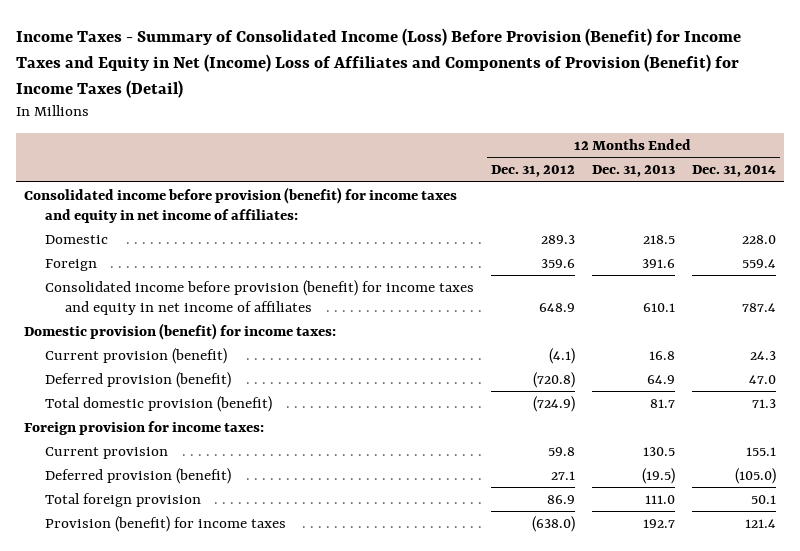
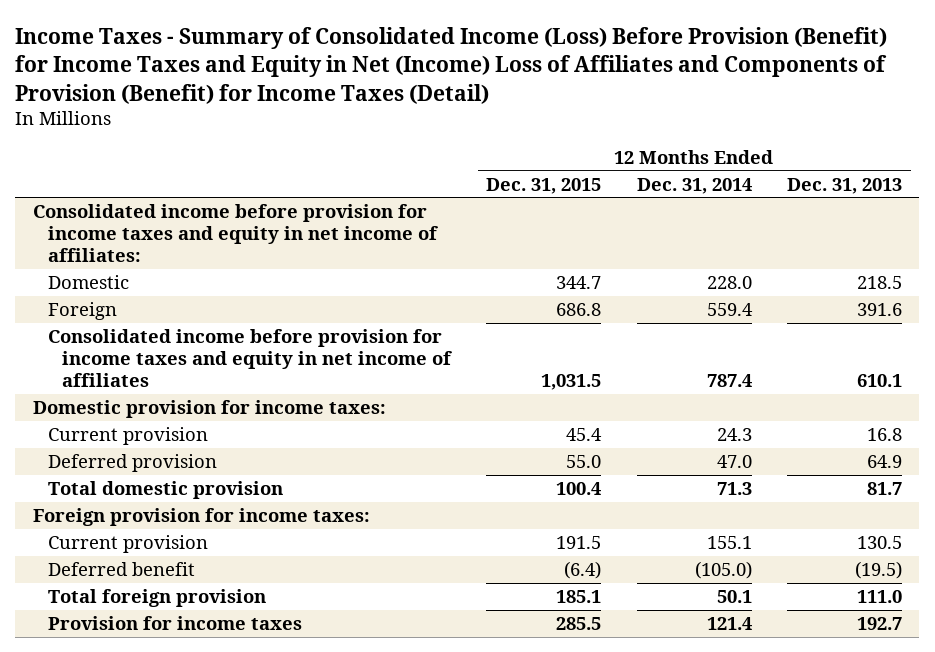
- | 12 Months Ended Dec. 31, 2012 | 12 Months Ended Dec. 31, 2013 | 12 Months Ended Dec. 31, 2014
+ | 12 Months Ended Dec. 31, 2015 | 12 Months Ended Dec. 31, 2014 | 12 Months Ended Dec. 31, 2013
- Consolidated income before provision (benefit) for income taxes and equity in net income of affiliates:
+ Consolidated income before provision for income taxes and equity in net income of affiliates:
- Consolidated income before provision (benefit) for income taxes and equity in net income of affiliates | 648.9 | 610.1 | 787.4
- Domestic provision (benefit) for income taxes:
- Current provision (benefit) | (4.1) | 16.8 | 24.3
- Deferred provision (benefit) | (720.8) | 64.9 | 47.0
- Total domestic provision (benefit) | (724.9) | 81.7 | 71.3
+ Consolidated income before provision for income taxes and equity in net income of affiliates | 1,031.5 | 787.4 | 610.1
+ Domestic provision for income taxes:
+ Current provision | 45.4 | 24.3 | 16.8
+ Deferred provision | 55.0 | 47.0 | 64.9
+ Total domestic provision | 100.4 | 71.3 | 81.7
- Deferred provision (benefit) | 27.1 | (19.5) | (105.0)
+ Deferred benefit | (6.4) | (105.0) | (19.5)
- Provision (benefit) for income taxes | (638.0) | 192.7 | 121.4
+ Provision for income taxes | 285.5 | 121.4 | 192.7

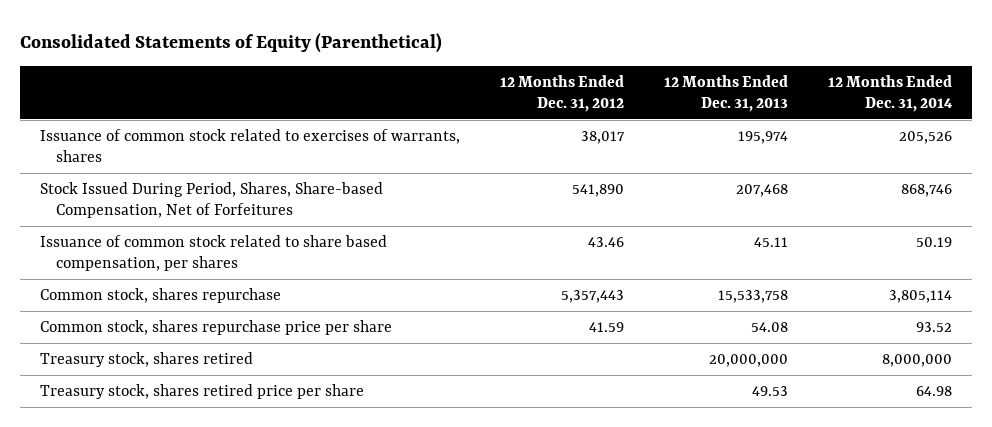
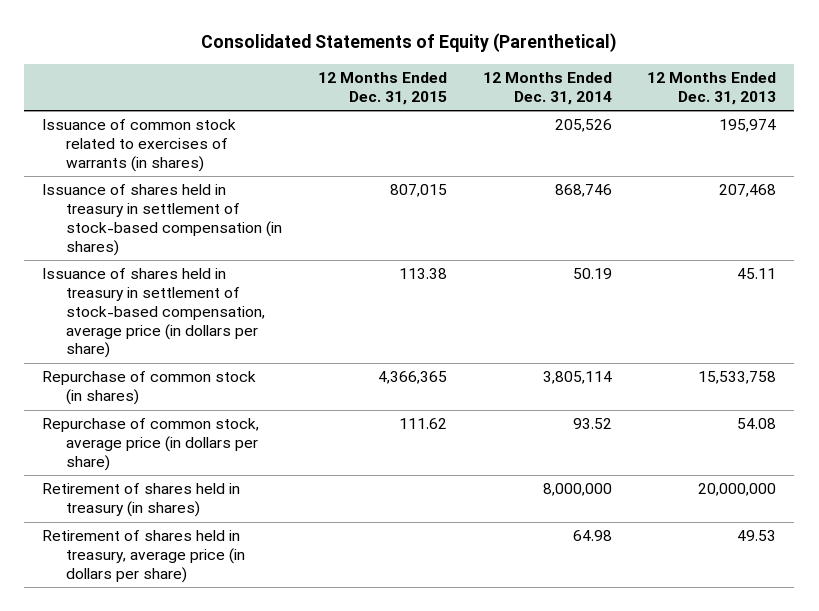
- | 12 Months Ended Dec. 31, 2012 | 12 Months Ended Dec. 31, 2013 | 12 Months Ended Dec. 31, 2014
+ | 12 Months Ended Dec. 31, 2015 | 12 Months Ended Dec. 31, 2014 | 12 Months Ended Dec. 31, 2013
- Issuance of common stock related to exercises of warrants, shares | 38,017 | 195,974 | 205,526
- Stock Issued During Period, Shares, Share-based Compensation, Net of Forfeitures | 541,890 | 207,468 | 868,746
- Issuance of common stock related to share based compensation, per shares | 43.46 | 45.11 | 50.19
- Common stock, shares repurchase | 5,357,443 | 15,533,758 | 3,805,114
- Common stock, shares repurchase price per share | 41.59 | 54.08 | 93.52
- Treasury stock, shares retired | | 20,000,000 | 8,000,000
- Treasury stock, shares retired price per share | | 49.53 | 64.98
+ Issuance of common stock related to exercises of warrants (in shares) | | 205,526 | 195,974
+ Issuance of shares held in treasury in settlement of stock-based compensation (in shares) | 807,015 | 868,746 | 207,468
+ Issuance of shares held in treasury in settlement of stock-based compensation, average price (in dollars per share) | 113.38 | 50.19 | 45.11
+ Repurchase of common stock (in shares) | 4,366,365 | 3,805,114 | 15,533,758
+ Repurchase of common stock, average price (in dollars per share) | 111.62 | 93.52 | 54.08
+ Retirement of shares held in treasury (in shares) | | 8,000,000 | 20,000,000
+ Retirement of shares held in treasury, average price (in dollars per share) | | 64.98 | 49.53

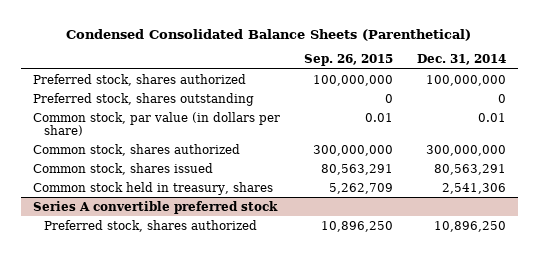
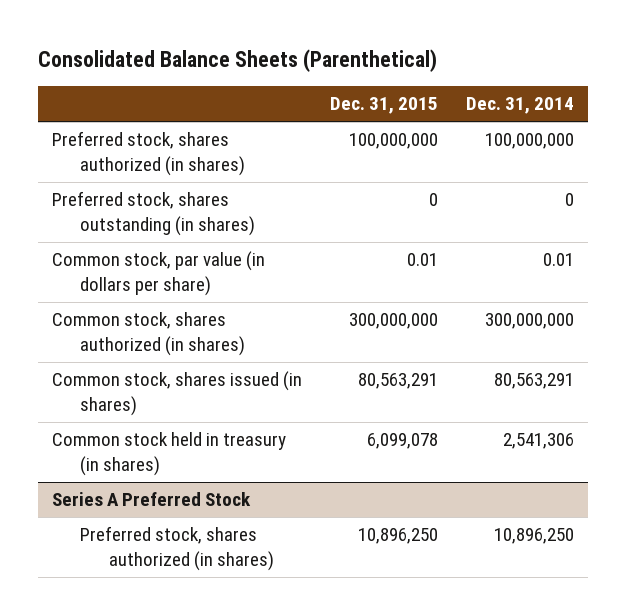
- Condensed Consolidated Balance Sheets (Parenthetical)
+ Consolidated Balance Sheets (Parenthetical)
- | Sep. 26, 2015 | Dec. 31, 2014
+ | Dec. 31, 2015 | Dec. 31, 2014
- Preferred stock, shares authorized | 100,000,000 | 100,000,000
- Preferred stock, shares outstanding | 0 | 0
+ Preferred stock, shares authorized (in shares) | 100,000,000 | 100,000,000
+ Preferred stock, shares outstanding (in shares) | 0 | 0
- Common stock, shares authorized | 300,000,000 | 300,000,000
- Common stock, shares issued | 80,563,291 | 80,563,291
- Common stock held in treasury, shares | 5,262,709 | 2,541,306
- Series A convertible preferred stock
- Preferred stock, shares authorized | 10,896,250 | 10,896,250
+ Common stock, shares authorized (in shares) | 300,000,000 | 300,000,000
+ Common stock, shares issued (in shares) | 80,563,291 | 80,563,291
+ Common stock held in treasury (in shares) | 6,099,078 | 2,541,306
+ Series A Preferred Stock
+ Preferred stock, shares authorized (in shares) | 10,896,250 | 10,896,250

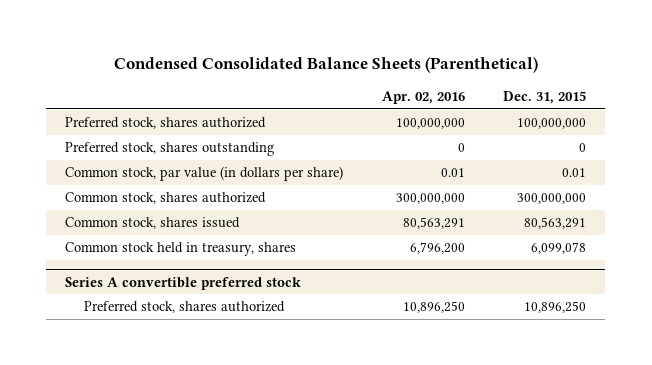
- Consolidated Balance Sheets (Parenthetical)
+ Condensed Consolidated Balance Sheets (Parenthetical)
- | Dec. 31, 2015 | Dec. 31, 2014
+ | Apr. 02, 2016 | Dec. 31, 2015
- Preferred stock, shares authorized (in shares) | 100,000,000 | 100,000,000
- Preferred stock, shares outstanding (in shares) | 0 | 0
+ Preferred stock, shares authorized | 100,000,000 | 100,000,000
+ Preferred stock, shares outstanding | 0 | 0
- Common stock, shares authorized (in shares) | 300,000,000 | 300,000,000
- Common stock, shares issued (in shares) | 80,563,291 | 80,563,291
- Common stock held in treasury (in shares) | 6,099,078 | 2,541,306
- Series A Preferred Stock
- Preferred stock, shares authorized (in shares) | 10,896,250 | 10,896,250
+ Common stock, shares authorized | 300,000,000 | 300,000,000
+ Common stock, shares issued | 80,563,291 | 80,563,291
+ Common stock held in treasury, shares | 6,796,200 | 6,099,078
+ Series A convertible preferred stock
+ Preferred stock, shares authorized | 10,896,250 | 10,896,250

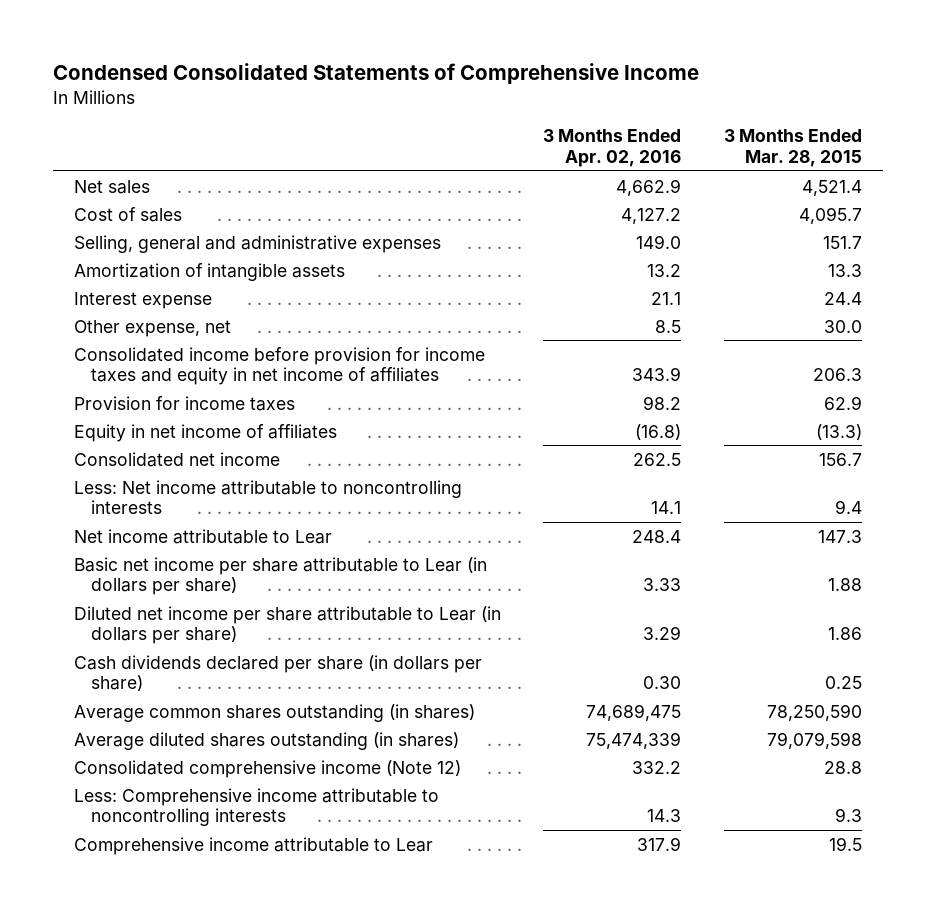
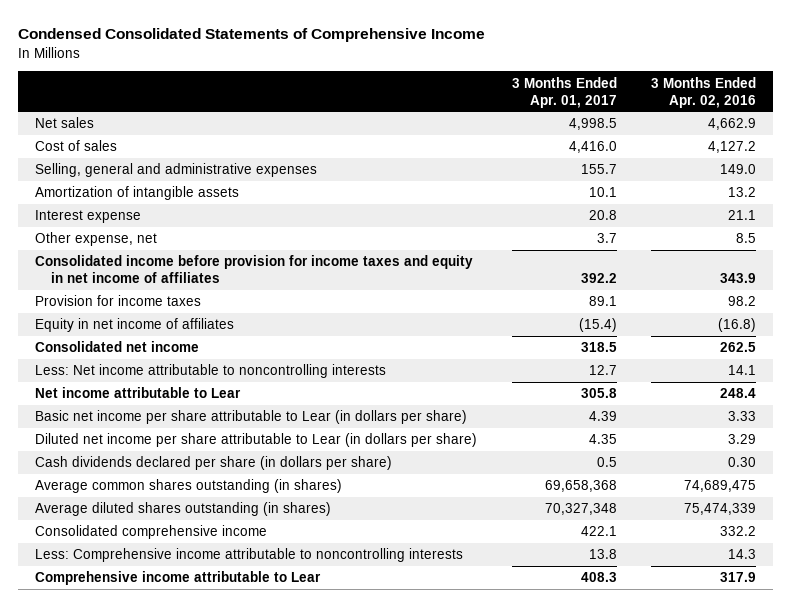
- | 3 Months Ended Apr. 02, 2016 | 3 Months Ended Mar. 28, 2015
+ | 3 Months Ended Apr. 01, 2017 | 3 Months Ended Apr. 02, 2016
- Consolidated comprehensive income (Note 12) | 332.2 | 28.8
+ Consolidated comprehensive income | 422.1 | 332.2

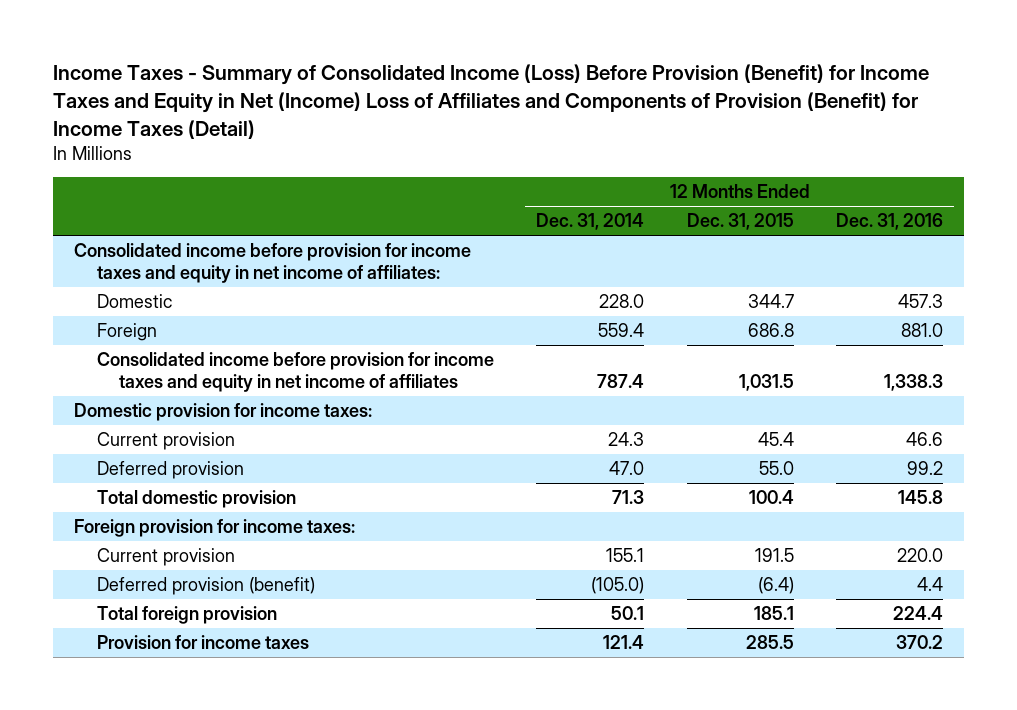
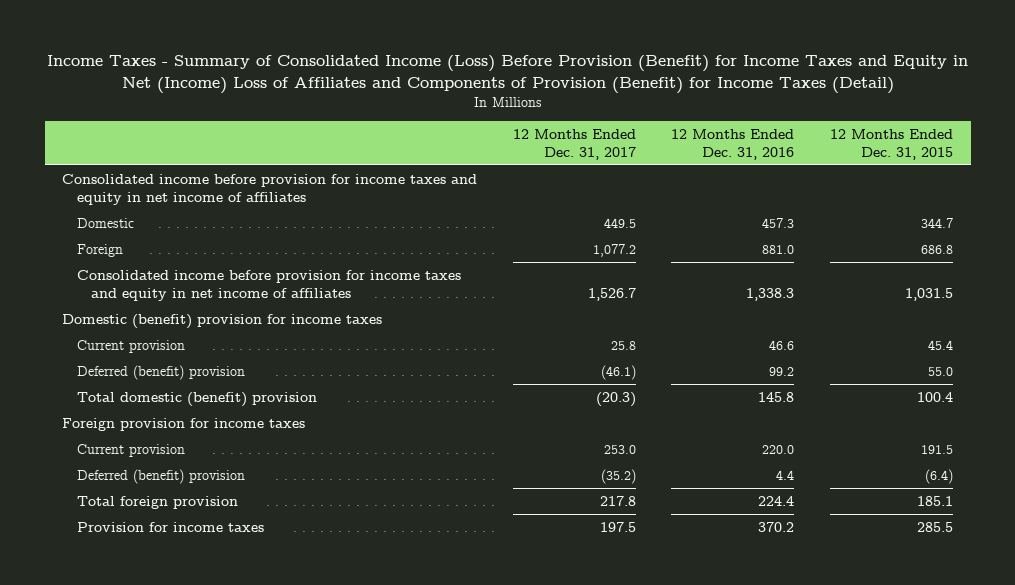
- | 12 Months Ended Dec. 31, 2014 | 12 Months Ended Dec. 31, 2015 | 12 Months Ended Dec. 31, 2016
+ | 12 Months Ended Dec. 31, 2017 | 12 Months Ended Dec. 31, 2016 | 12 Months Ended Dec. 31, 2015
- Consolidated income before provision for income taxes and equity in net income of affiliates:
+ Consolidated income before provision for income taxes and equity in net income of affiliates
- Domestic provision for income taxes:
+ Domestic (benefit) provision for income taxes
- Deferred provision | 47.0 | 55.0 | 99.2
- Total domestic provision | 71.3 | 100.4 | 145.8
- Foreign provision for income taxes:
+ Deferred (benefit) provision | (46.1) | 99.2 | 55.0
+ Total domestic (benefit) provision | (20.3) | 145.8 | 100.4
+ Foreign provision for income taxes
- Deferred provision (benefit) | (105.0) | (6.4) | 4.4
+ Deferred (benefit) provision | (35.2) | 4.4 | (6.4)

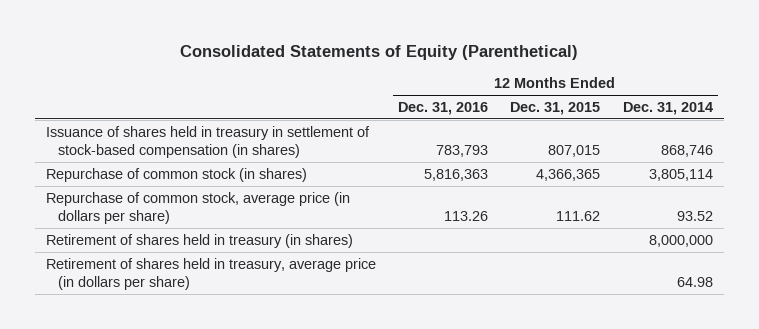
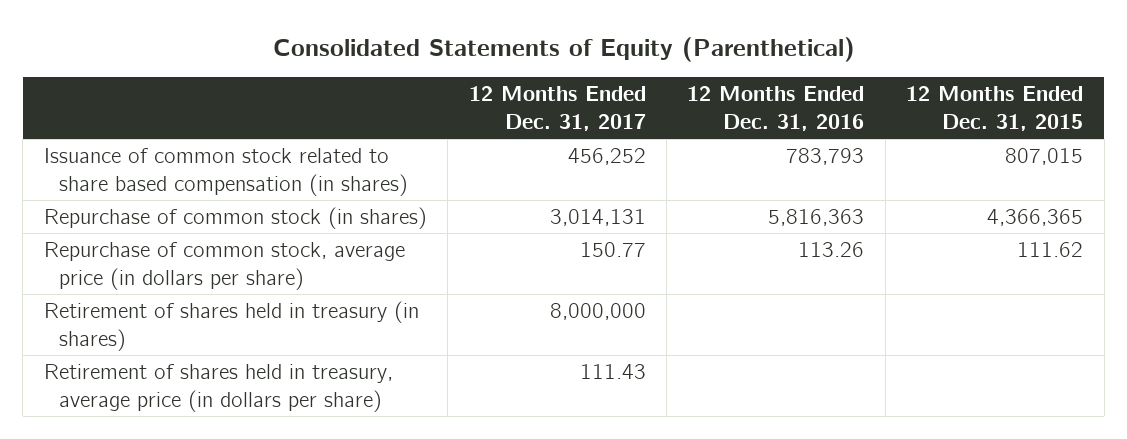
- | 12 Months Ended Dec. 31, 2016 | 12 Months Ended Dec. 31, 2015 | 12 Months Ended Dec. 31, 2014
+ | 12 Months Ended Dec. 31, 2017 | 12 Months Ended Dec. 31, 2016 | 12 Months Ended Dec. 31, 2015
- Issuance of shares held in treasury in settlement of stock-based compensation (in shares) | 783,793 | 807,015 | 868,746
+ Issuance of common stock related to share based compensation (in shares) | 456,252 | 783,793 | 807,015

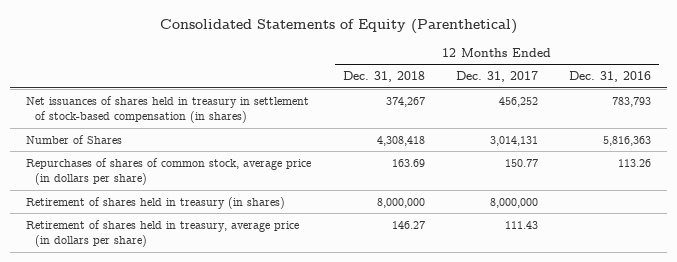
- | 12 Months Ended Dec. 31, 2017 | 12 Months Ended Dec. 31, 2016 | 12 Months Ended Dec. 31, 2015
+ | 12 Months Ended Dec. 31, 2018 | 12 Months Ended Dec. 31, 2017 | 12 Months Ended Dec. 31, 2016
- Issuance of common stock related to share based compensation (in shares) | 456,252 | 783,793 | 807,015
- Repurchase of common stock (in shares) | 3,014,131 | 5,816,363 | 4,366,365
- Repurchase of common stock, average price (in dollars per share) | 150.77 | 113.26 | 111.62
+ Net issuances of shares held in treasury in settlement of stock-based compensation (in shares) | 374,267 | 456,252 | 783,793
+ Number of Shares | 4,308,418 | 3,014,131 | 5,816,363
+ Repurchases of shares of common stock, average price (in dollars per share) | 163.69 | 150.77 | 113.26

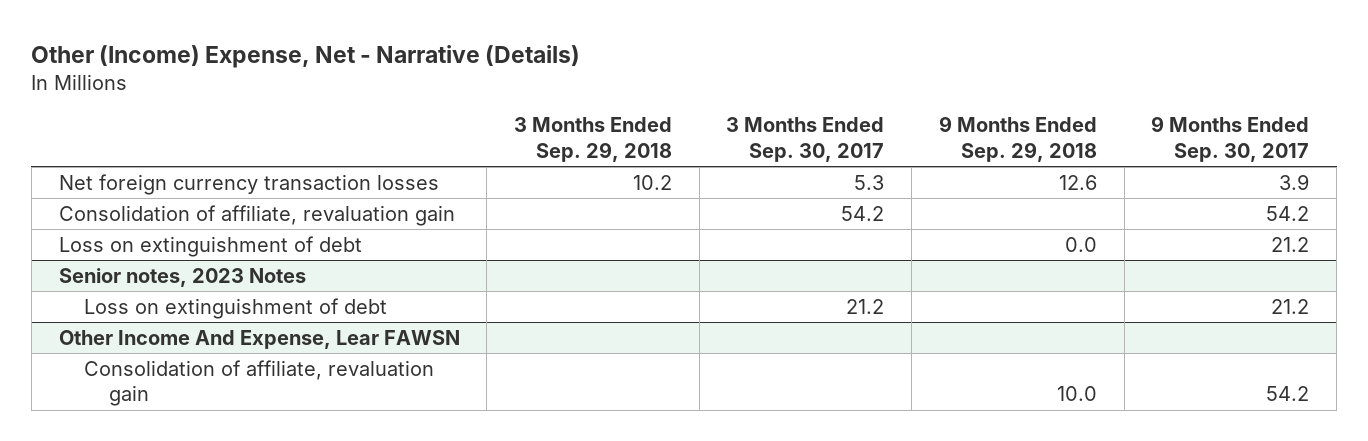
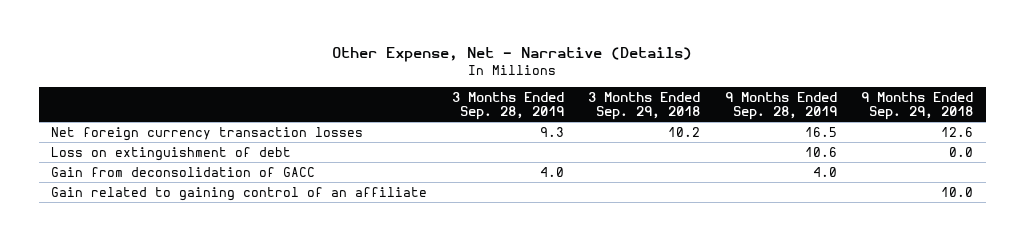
- Other (Income) Expense, Net - Narrative (Details)
+ Other Expense, Net - Narrative (Details)
- | 3 Months Ended Sep. 29, 2018 | 3 Months Ended Sep. 30, 2017 | 9 Months Ended Sep. 29, 2018 | 9 Months Ended Sep. 30, 2017
+ | 3 Months Ended Sep. 28, 2019 | 3 Months Ended Sep. 29, 2018 | 9 Months Ended Sep. 28, 2019 | 9 Months Ended Sep. 29, 2018
- Consolidation of affiliate, revaluation gain | | 54.2 | | 54.2
- Senior notes, 2023 Notes
- Loss on extinguishment of debt | | 21.2 | | 21.2
- Other Income And Expense, Lear FAWSN
- Consolidation of affiliate, revaluation gain | | | 10.0 | 54.2
+ Gain from deconsolidation of GACC | 4.0 | | 4.0 |
+ Gain related to gaining control of an affiliate | | | | 10.0

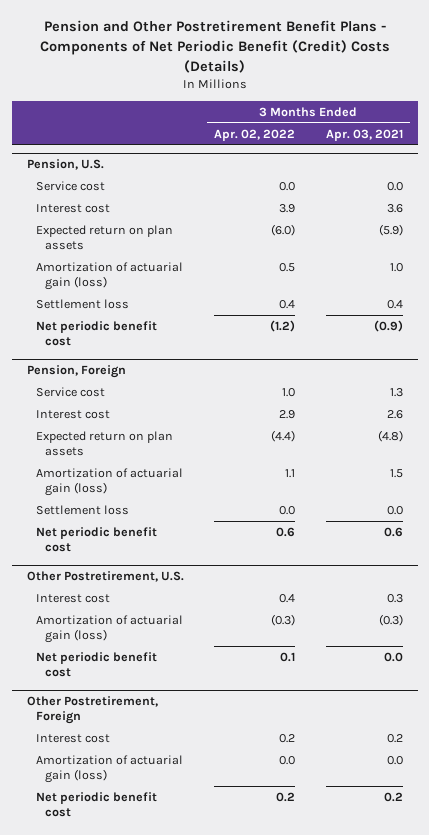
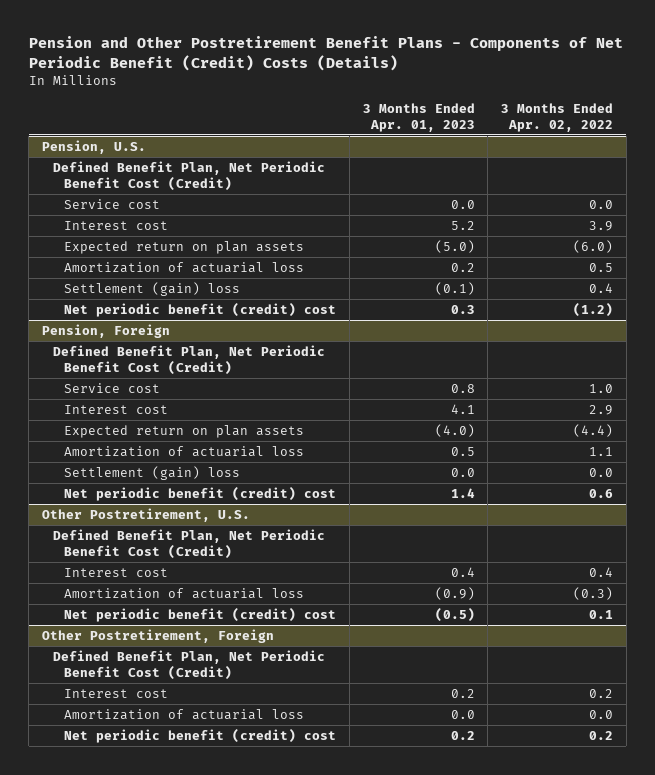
- | 3 Months Ended Apr. 02, 2022 | 3 Months Ended Apr. 03, 2021
+ | 3 Months Ended Apr. 01, 2023 | 3 Months Ended Apr. 02, 2022
@ Pension, U.S.
+ Defined Benefit Plan, Net Periodic Benefit Cost (Credit)
- Amortization of actuarial gain (loss) | 0.5 | 1.0
- Settlement loss | 0.4 | 0.4
- Net periodic benefit cost | (1.2) | (0.9)
+ Amortization of actuarial loss | 0.2 | 0.5
+ Settlement (gain) loss | (0.1) | 0.4
+ Net periodic benefit (credit) cost | 0.3 | (1.2)
@ Pension, Foreign
+ Defined Benefit Plan, Net Periodic Benefit Cost (Credit)
- Amortization of actuarial gain (loss) | 1.1 | 1.5
- Settlement loss | 0.0 | 0.0
- Net periodic benefit cost | 0.6 | 0.6
+ Amortization of actuarial loss | 0.5 | 1.1
+ Settlement (gain) loss | 0.0 | 0.0
+ Net periodic benefit (credit) cost | 1.4 | 0.6
@ Other Postretirement, U.S.
+ Defined Benefit Plan, Net Periodic Benefit Cost (Credit)
- Amortization of actuarial gain (loss) | (0.3) | (0.3)
- Net periodic benefit cost | 0.1 | 0.0
+ Amortization of actuarial loss | (0.9) | (0.3)
+ Net periodic benefit (credit) cost | (0.5) | 0.1
@ Other Postretirement, Foreign
+ Defined Benefit Plan, Net Periodic Benefit Cost (Credit)
- Amortization of actuarial gain (loss) | 0.0 | 0.0
- Net periodic benefit cost | 0.2 | 0.2
+ Amortization of actuarial loss | 0.0 | 0.0
+ Net periodic benefit (credit) cost | 0.2 | 0.2

